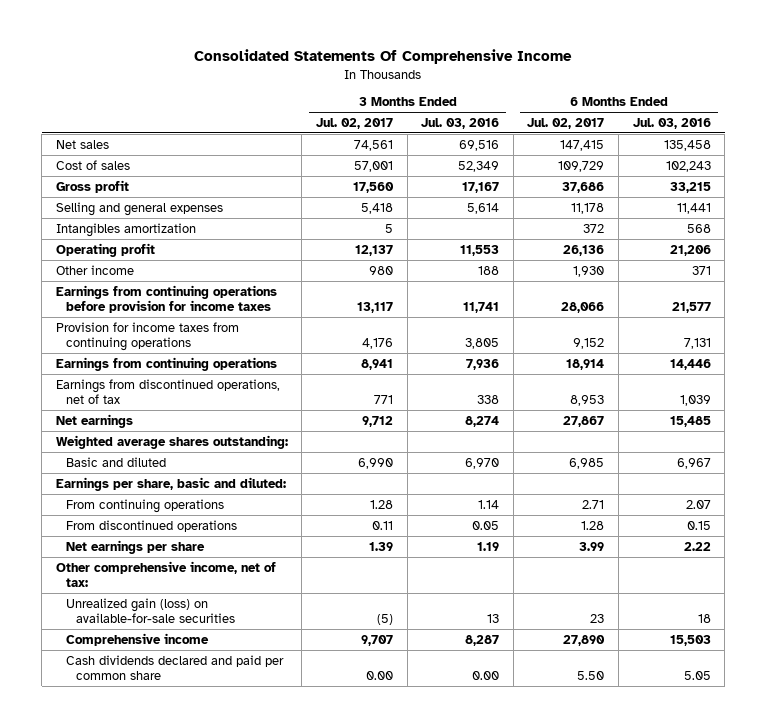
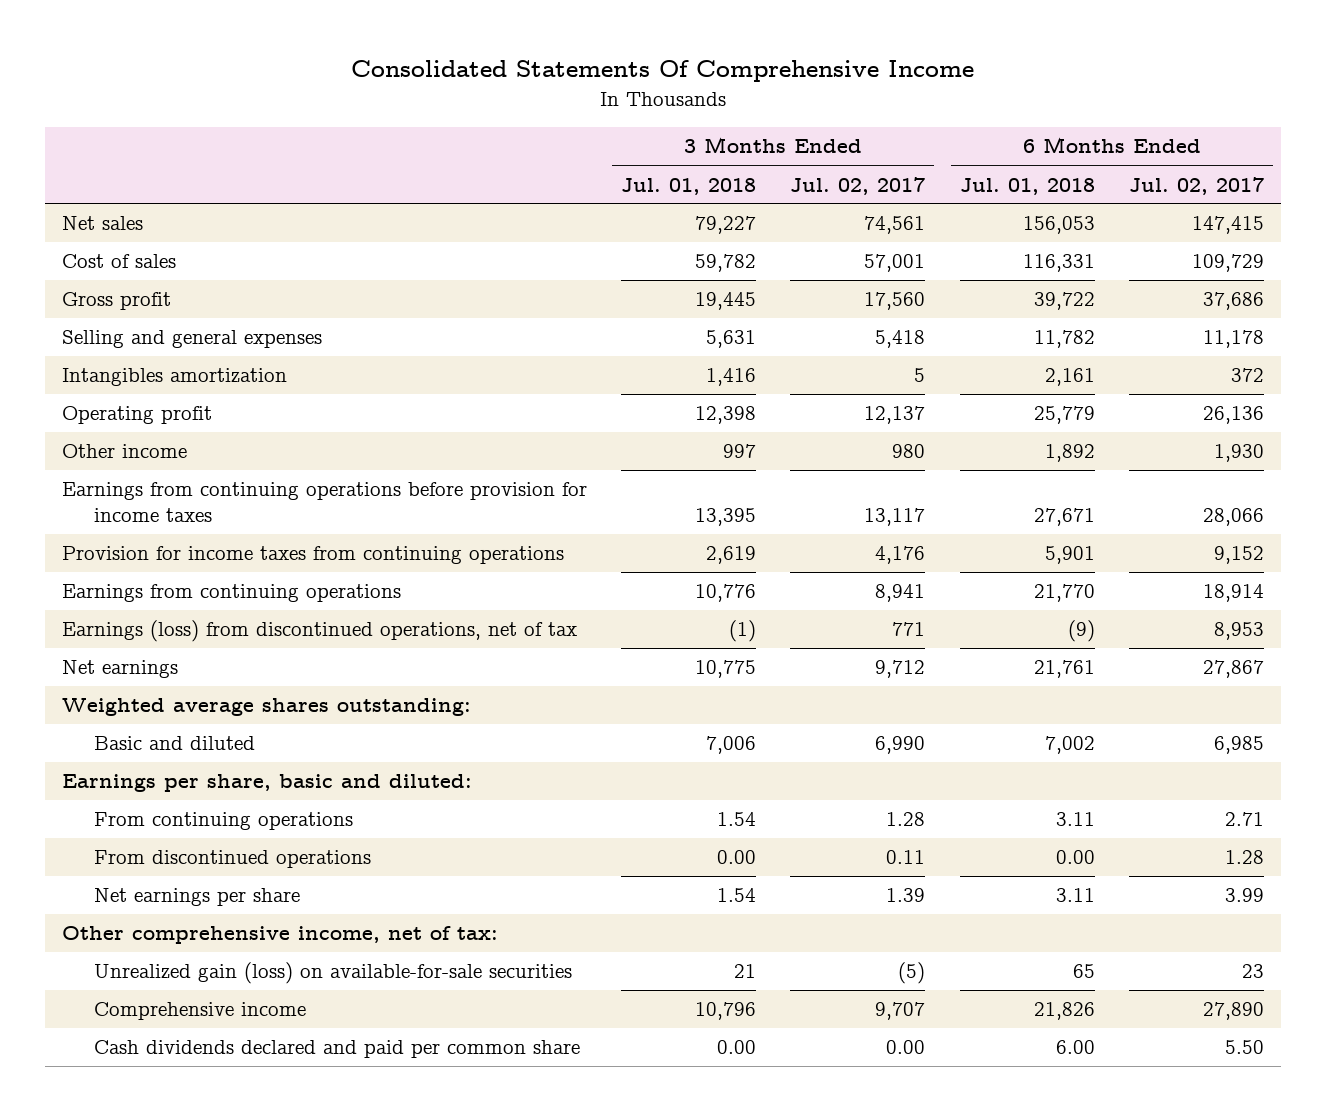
- | 3 Months Ended Jul. 02, 2017 | 3 Months Ended Jul. 03, 2016 | 6 Months Ended Jul. 02, 2017 | 6 Months Ended Jul. 03, 2016
+ | 3 Months Ended Jul. 01, 2018 | 3 Months Ended Jul. 02, 2017 | 6 Months Ended Jul. 01, 2018 | 6 Months Ended Jul. 02, 2017
- Earnings from discontinued operations, net of tax | 771 | 338 | 8,953 | 1,039
+ Earnings (loss) from discontinued operations, net of tax | (1) | 771 | (9) | 8,953

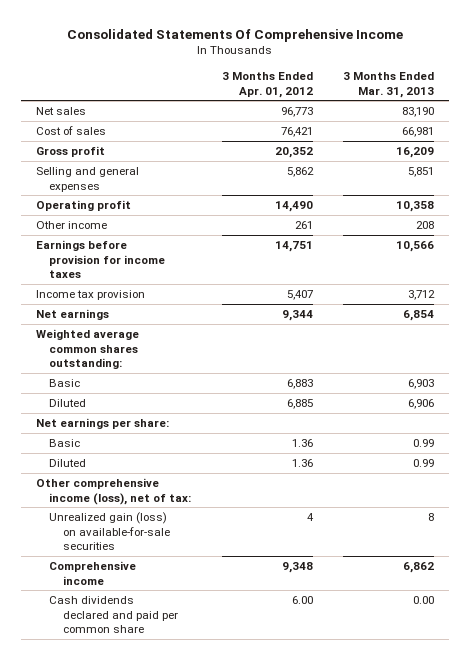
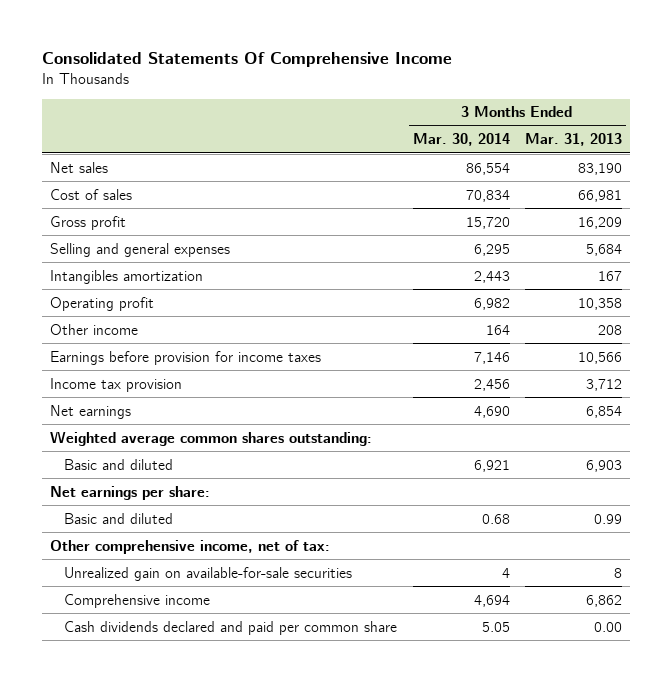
- | 3 Months Ended Apr. 01, 2012 | 3 Months Ended Mar. 31, 2013
+ | 3 Months Ended Mar. 30, 2014 | 3 Months Ended Mar. 31, 2013
- Selling and general expenses | 5,862 | 5,851
+ Selling and general expenses | 6,295 | 5,684
+ Intangibles amortization | 2,443 | 167
- Basic | 6,883 | 6,903
- Diluted | 6,885 | 6,906
+ Basic and diluted | 6,921 | 6,903
- Basic | 1.36 | 0.99
- Diluted | 1.36 | 0.99
- Other comprehensive income (loss), net of tax:
- Unrealized gain (loss) on available-for-sale securities | 4 | 8
+ Basic and diluted | 0.68 | 0.99
+ Other comprehensive income, net of tax:
+ Unrealized gain on available-for-sale securities | 4 | 8

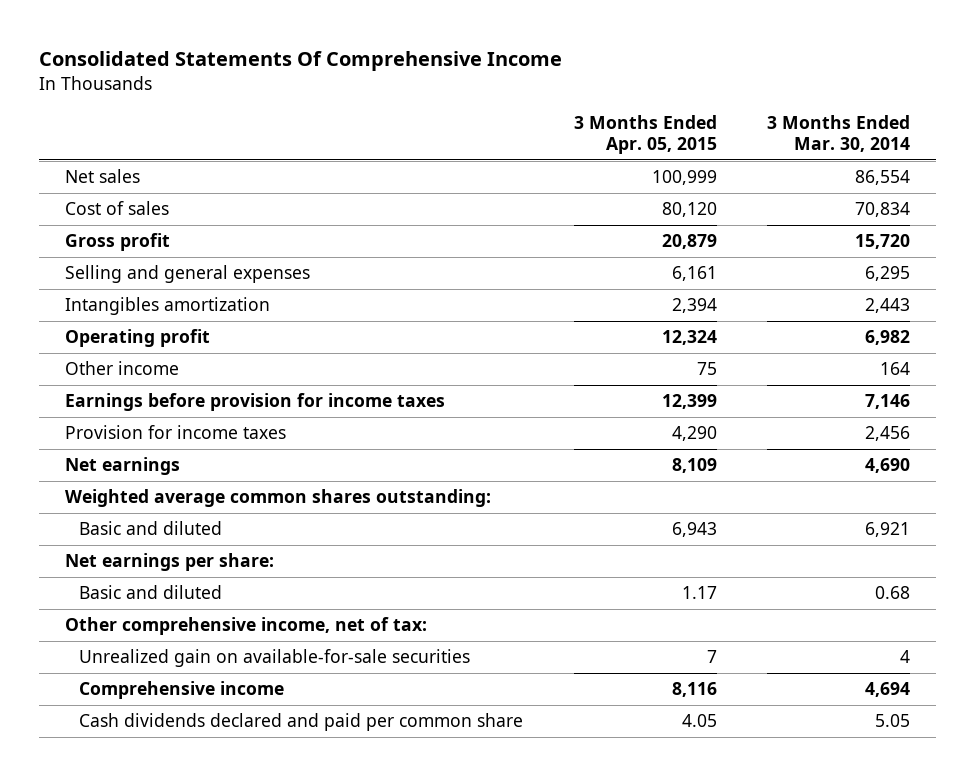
- | 3 Months Ended Mar. 30, 2014 | 3 Months Ended Mar. 31, 2013
+ | 3 Months Ended Apr. 05, 2015 | 3 Months Ended Mar. 30, 2014
- Income tax provision | 2,456 | 3,712
+ Provision for income taxes | 4,290 | 2,456

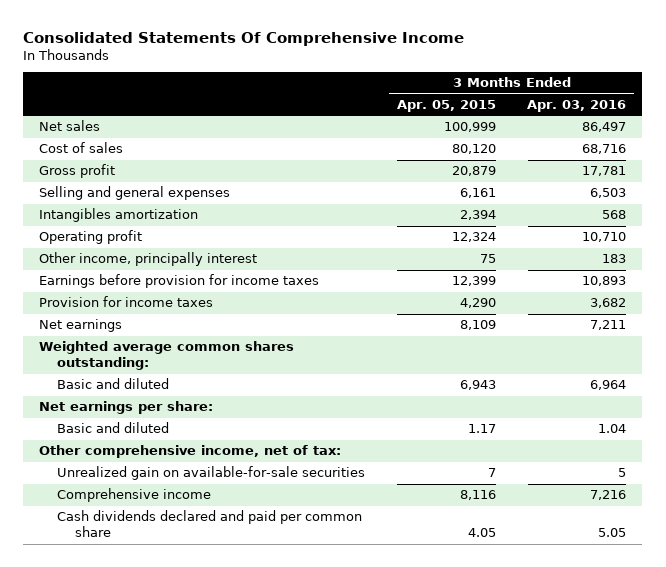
- | 3 Months Ended Apr. 05, 2015 | 3 Months Ended Mar. 30, 2014
+ | 3 Months Ended Apr. 05, 2015 | 3 Months Ended Apr. 03, 2016
- Other income | 75 | 164
+ Other income, principally interest | 75 | 183

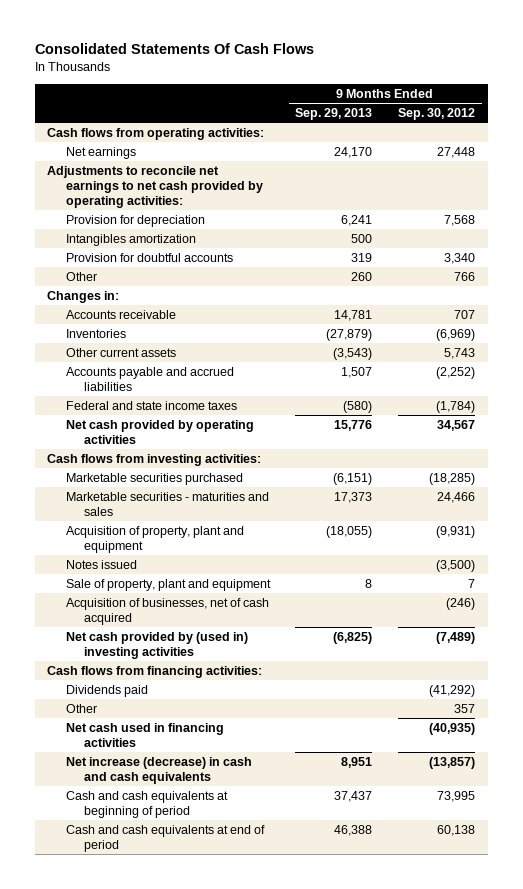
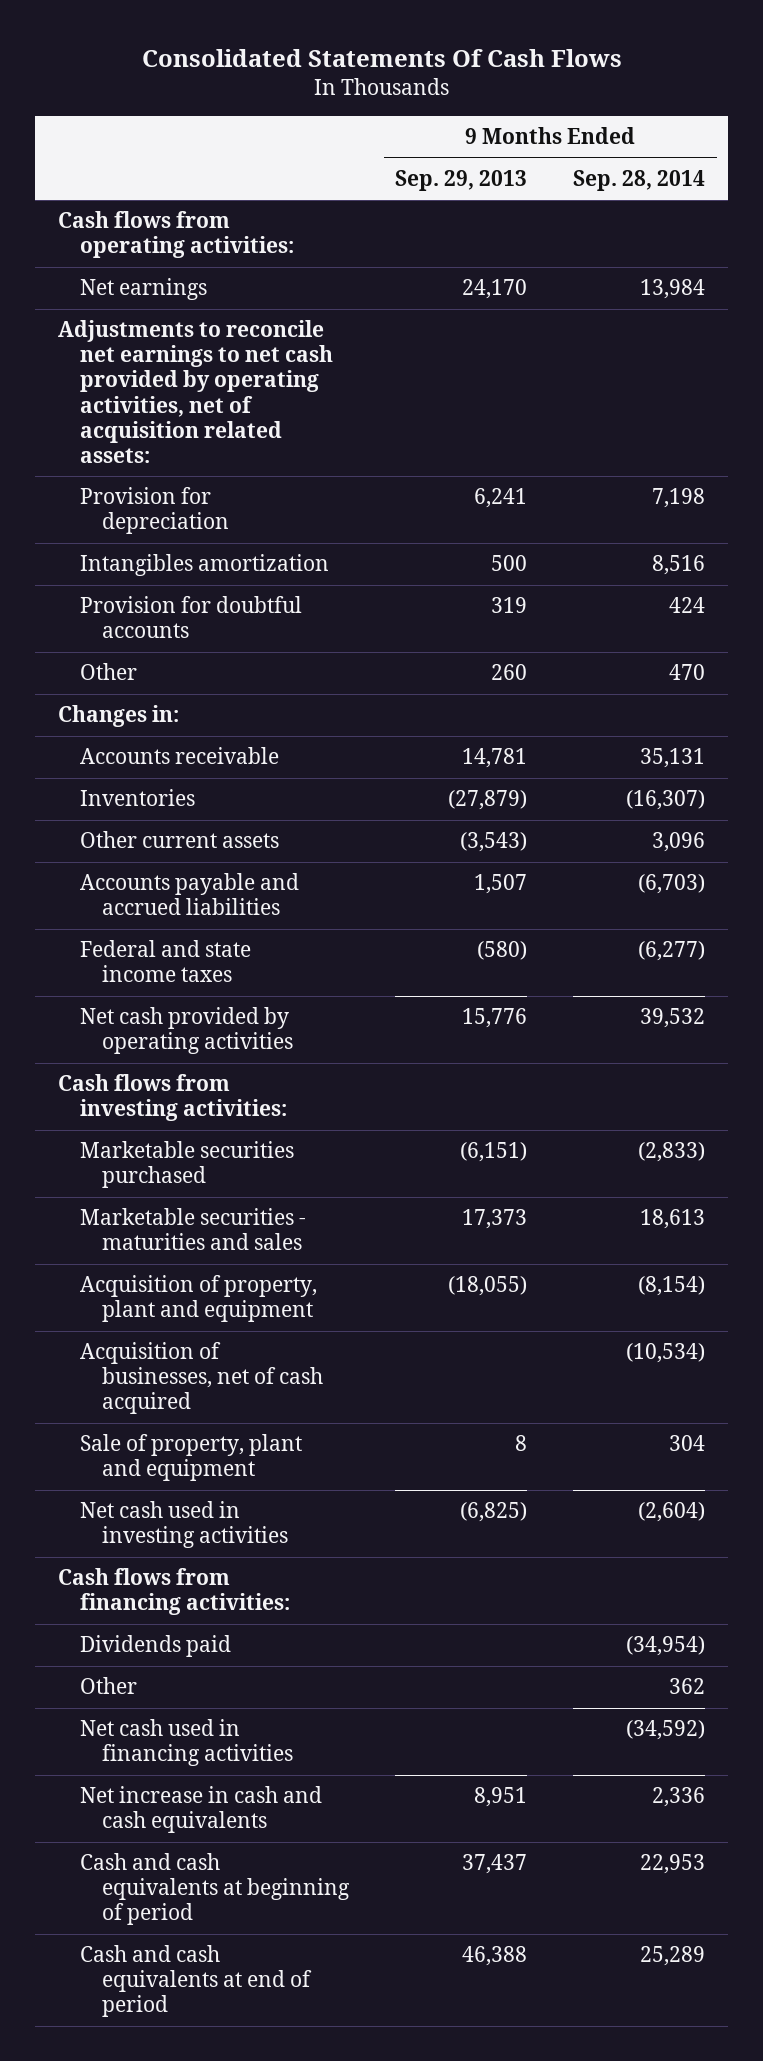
- | 9 Months Ended Sep. 29, 2013 | 9 Months Ended Sep. 30, 2012
+ | 9 Months Ended Sep. 29, 2013 | 9 Months Ended Sep. 28, 2014
- Adjustments to reconcile net earnings to net cash provided by operating activities:
+ Adjustments to reconcile net earnings to net cash provided by operating activities, net of acquisition related assets:
- Notes issued | | (3,500)
- Net cash provided by (used in) investing activities | (6,825) | (7,489)
moved down: Sale of property, plant and equipment | 8 | 304
+ Net cash used in investing activities | (6,825) | (2,604)
- Net increase (decrease) in cash and cash equivalents | 8,951 | (13,857)
+ Net increase in cash and cash equivalents | 8,951 | 2,336

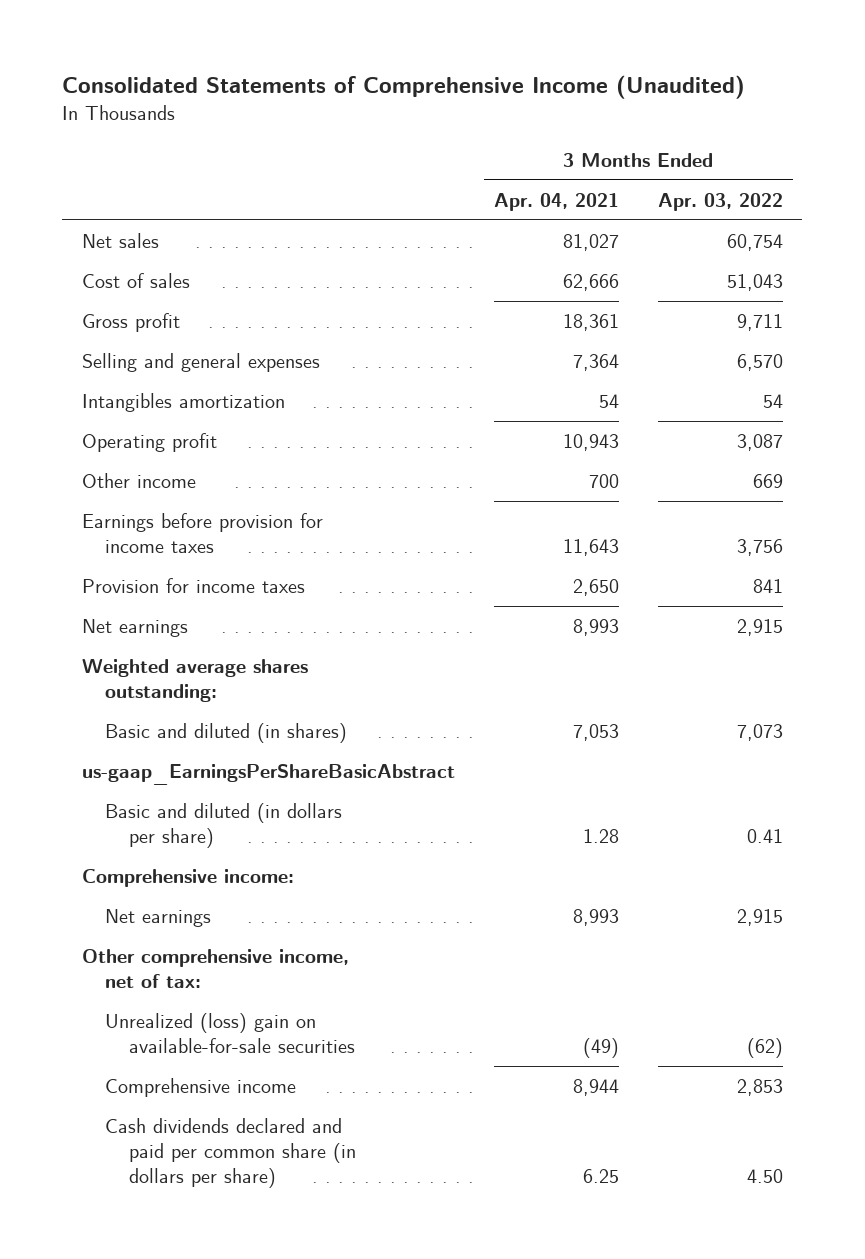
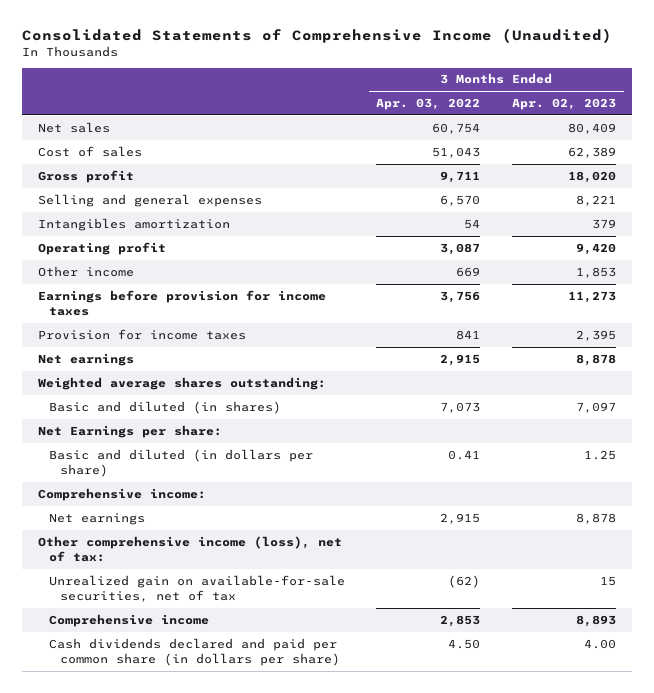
- | 3 Months Ended Apr. 04, 2021 | 3 Months Ended Apr. 03, 2022
+ | 3 Months Ended Apr. 03, 2022 | 3 Months Ended Apr. 02, 2023
- us-gaap_EarningsPerShareBasicAbstract
+ Net Earnings per share:
- Other comprehensive income, net of tax:
- Unrealized (loss) gain on available-for-sale securities | (49) | (62)
+ Other comprehensive income (loss), net of tax:
+ Unrealized gain on available-for-sale securities, net of tax | (62) | 15

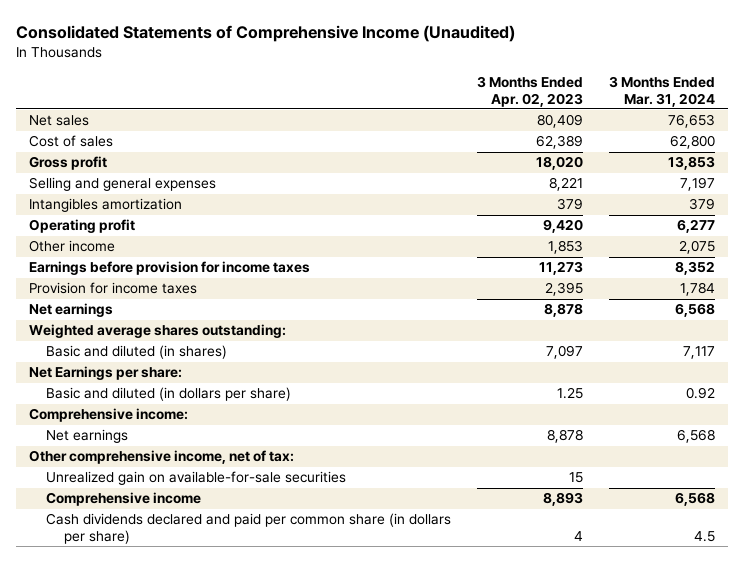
- | 3 Months Ended Apr. 03, 2022 | 3 Months Ended Apr. 02, 2023
+ | 3 Months Ended Apr. 02, 2023 | 3 Months Ended Mar. 31, 2024
- Other comprehensive income (loss), net of tax:
- Unrealized gain on available-for-sale securities, net of tax | (62) | 15
+ Other comprehensive income, net of tax:
+ Unrealized gain on available-for-sale securities | 15 |
- Cash dividends declared and paid per common share (in dollars per share) | 4.50 | 4.00
+ Cash dividends declared and paid per common share (in dollars per share) | 4 | 4.5

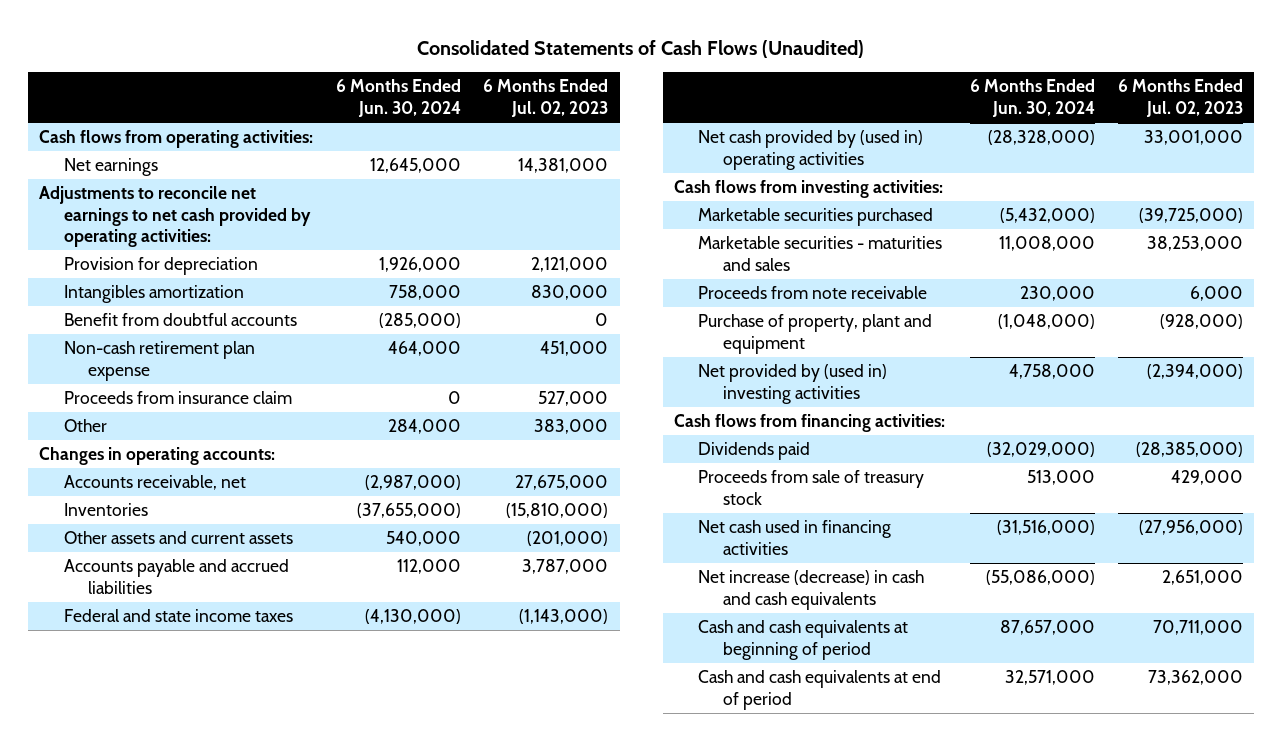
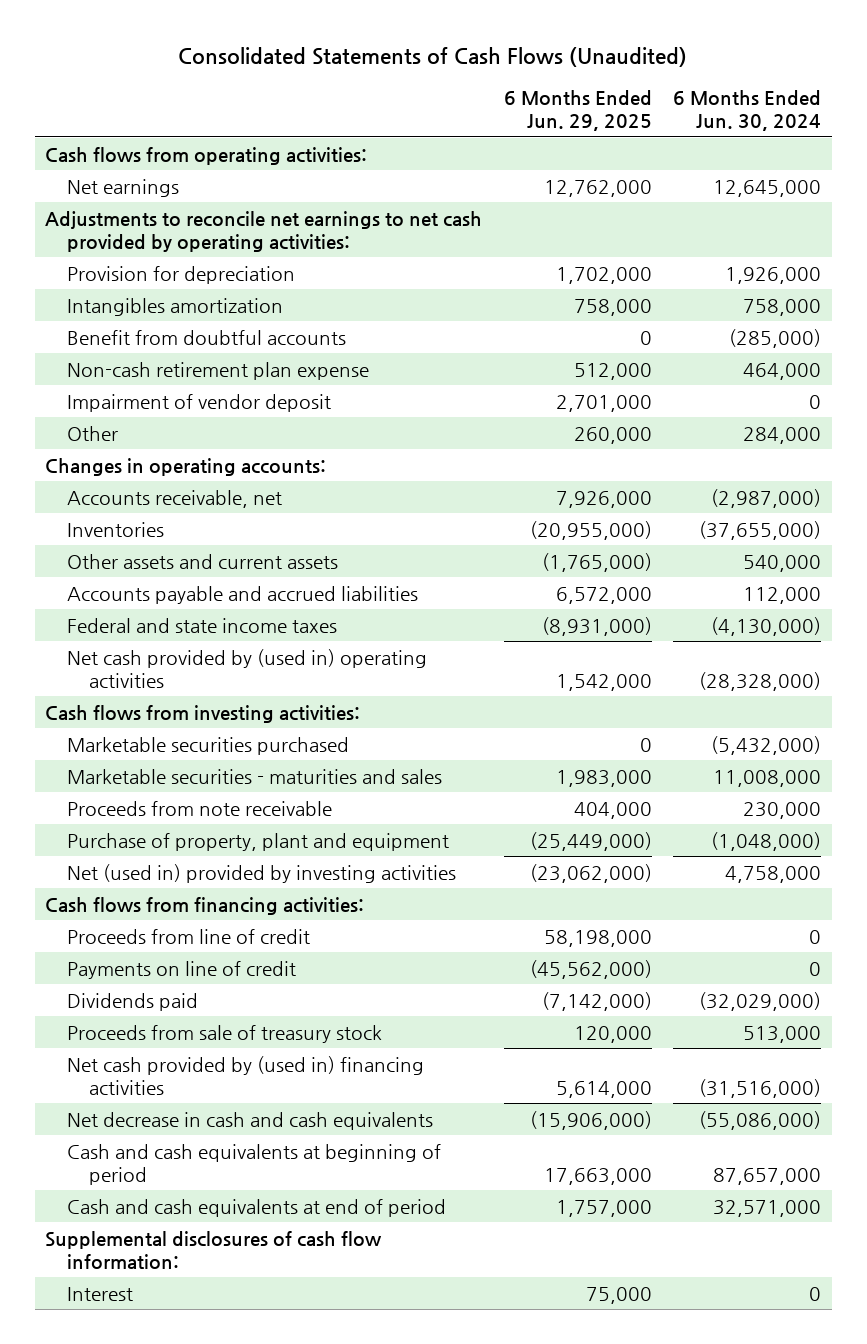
- | 6 Months Ended Jun. 30, 2024 | 6 Months Ended Jul. 02, 2023
+ | 6 Months Ended Jun. 29, 2025 | 6 Months Ended Jun. 30, 2024
- Proceeds from insurance claim | 0 | 527,000
+ Impairment of vendor deposit | 2,701,000 | 0
- Net provided by (used in) investing activities | 4,758,000 | (2,394,000)
+ Net (used in) provided by investing activities | (23,062,000) | 4,758,000
+ Proceeds from line of credit | 58,198,000 | 0
+ Payments on line of credit | (45,562,000) | 0
- Net cash used in financing activities | (31,516,000) | (27,956,000)
- Net increase (decrease) in cash and cash equivalents | (55,086,000) | 2,651,000
+ Net cash provided by (used in) financing activities | 5,614,000 | (31,516,000)
+ Net decrease in cash and cash equivalents | (15,906,000) | (55,086,000)
+ Supplemental disclosures of cash flow information:
+ Interest | 75,000 | 0

